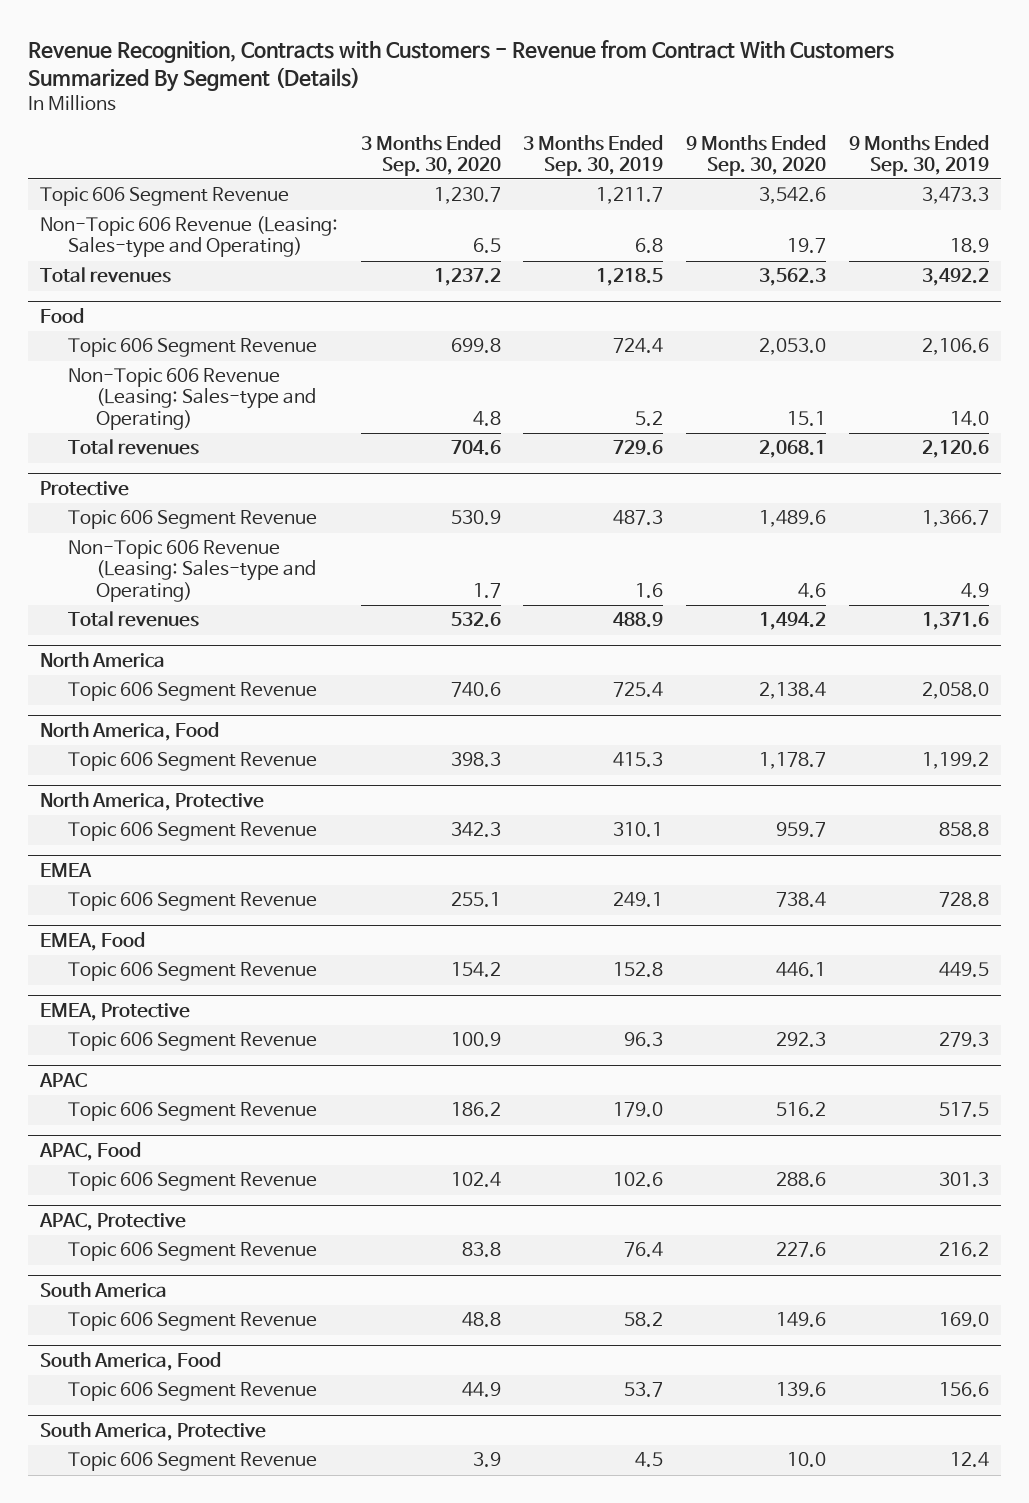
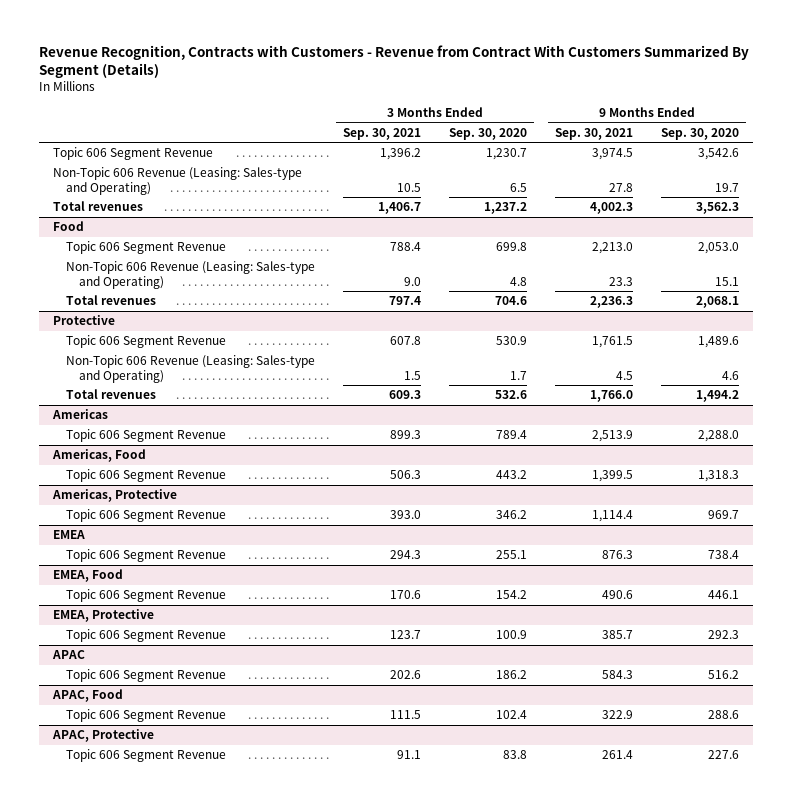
- | 3 Months Ended Sep. 30, 2020 | 3 Months Ended Sep. 30, 2019 | 9 Months Ended Sep. 30, 2020 | 9 Months Ended Sep. 30, 2019
+ | 3 Months Ended Sep. 30, 2021 | 3 Months Ended Sep. 30, 2020 | 9 Months Ended Sep. 30, 2021 | 9 Months Ended Sep. 30, 2020
- North America
- Topic 606 Segment Revenue | 740.6 | 725.4 | 2,138.4 | 2,058.0
- North America, Food
- Topic 606 Segment Revenue | 398.3 | 415.3 | 1,178.7 | 1,199.2
- North America, Protective
- Topic 606 Segment Revenue | 342.3 | 310.1 | 959.7 | 858.8
+ Americas
+ Topic 606 Segment Revenue | 899.3 | 789.4 | 2,513.9 | 2,288.0
+ Americas, Food
+ Topic 606 Segment Revenue | 506.3 | 443.2 | 1,399.5 | 1,318.3
+ Americas, Protective
+ Topic 606 Segment Revenue | 393.0 | 346.2 | 1,114.4 | 969.7
- South America
- Topic 606 Segment Revenue | 48.8 | 58.2 | 149.6 | 169.0
- South America, Food
- Topic 606 Segment Revenue | 44.9 | 53.7 | 139.6 | 156.6
- South America, Protective
- Topic 606 Segment Revenue | 3.9 | 4.5 | 10.0 | 12.4

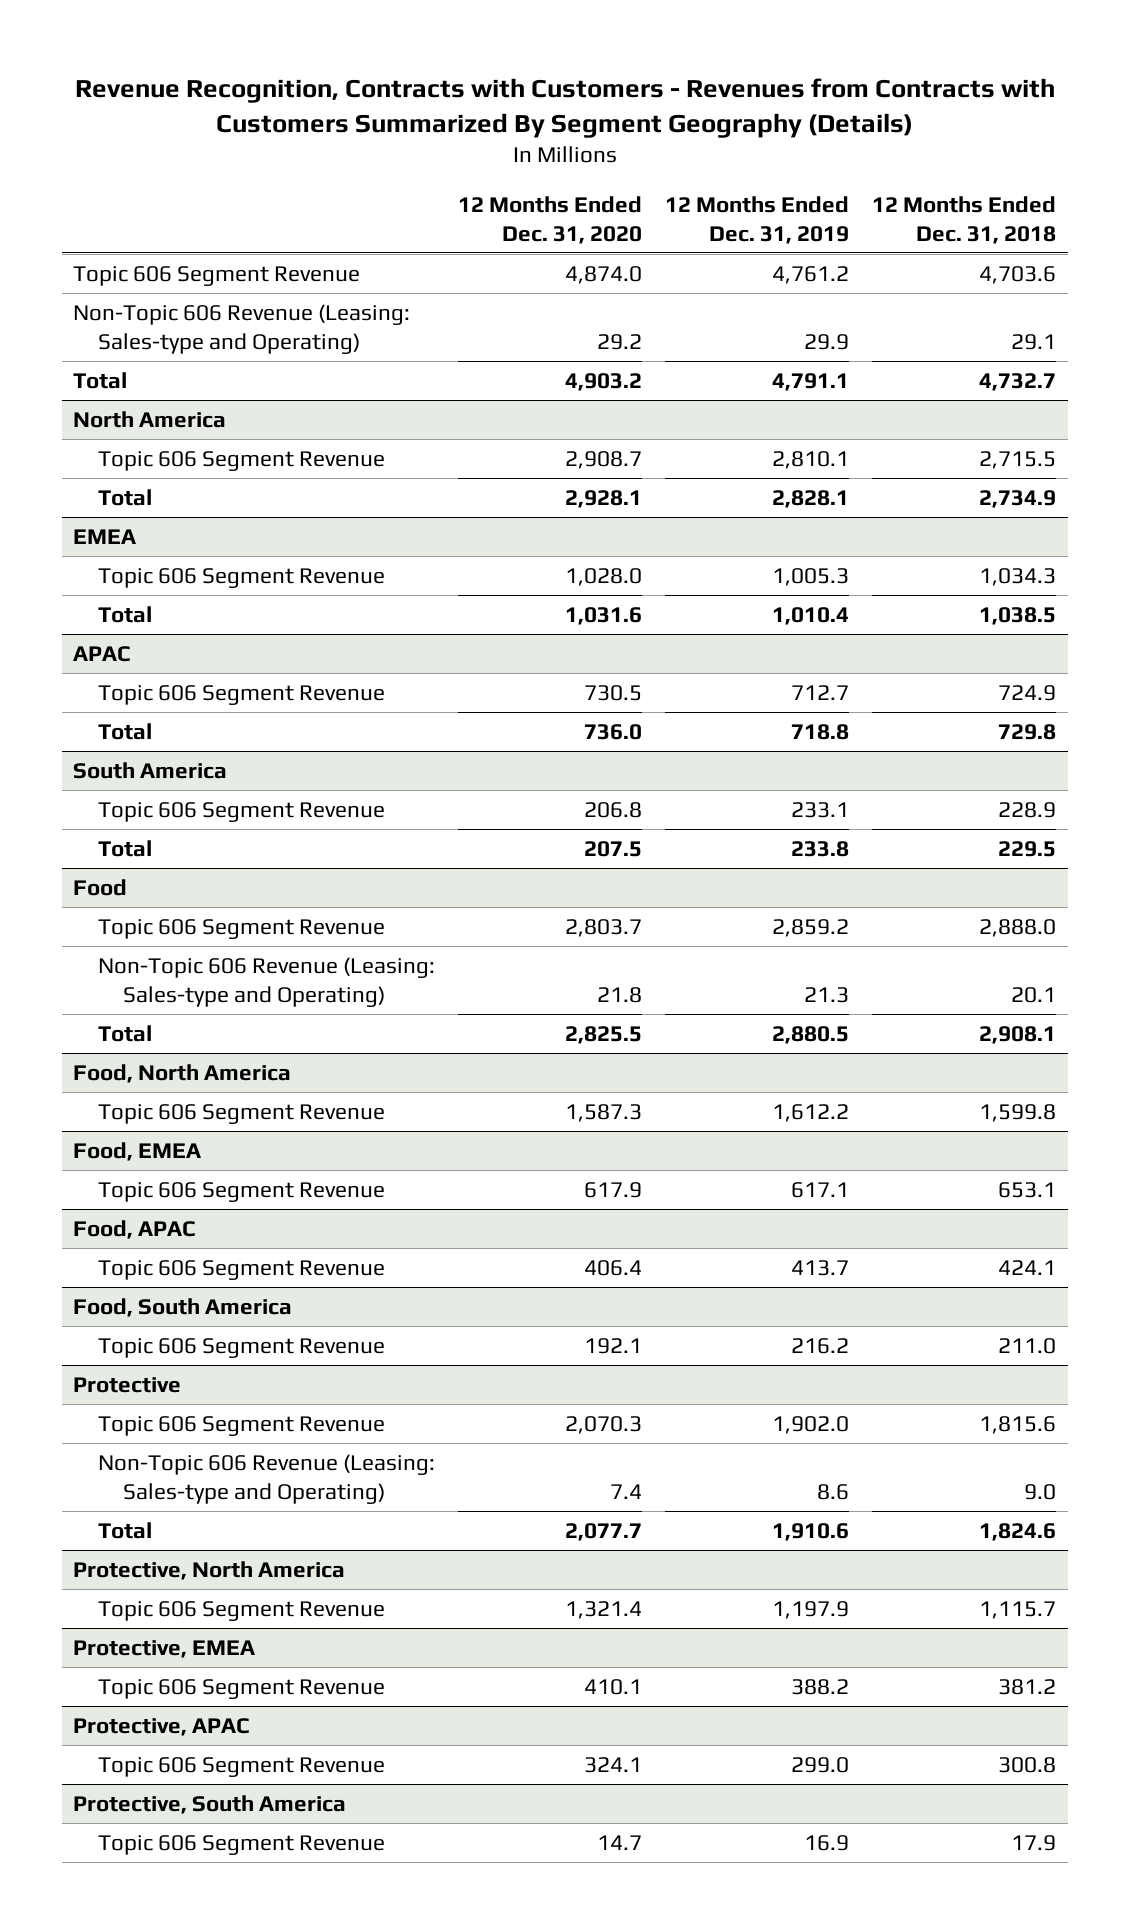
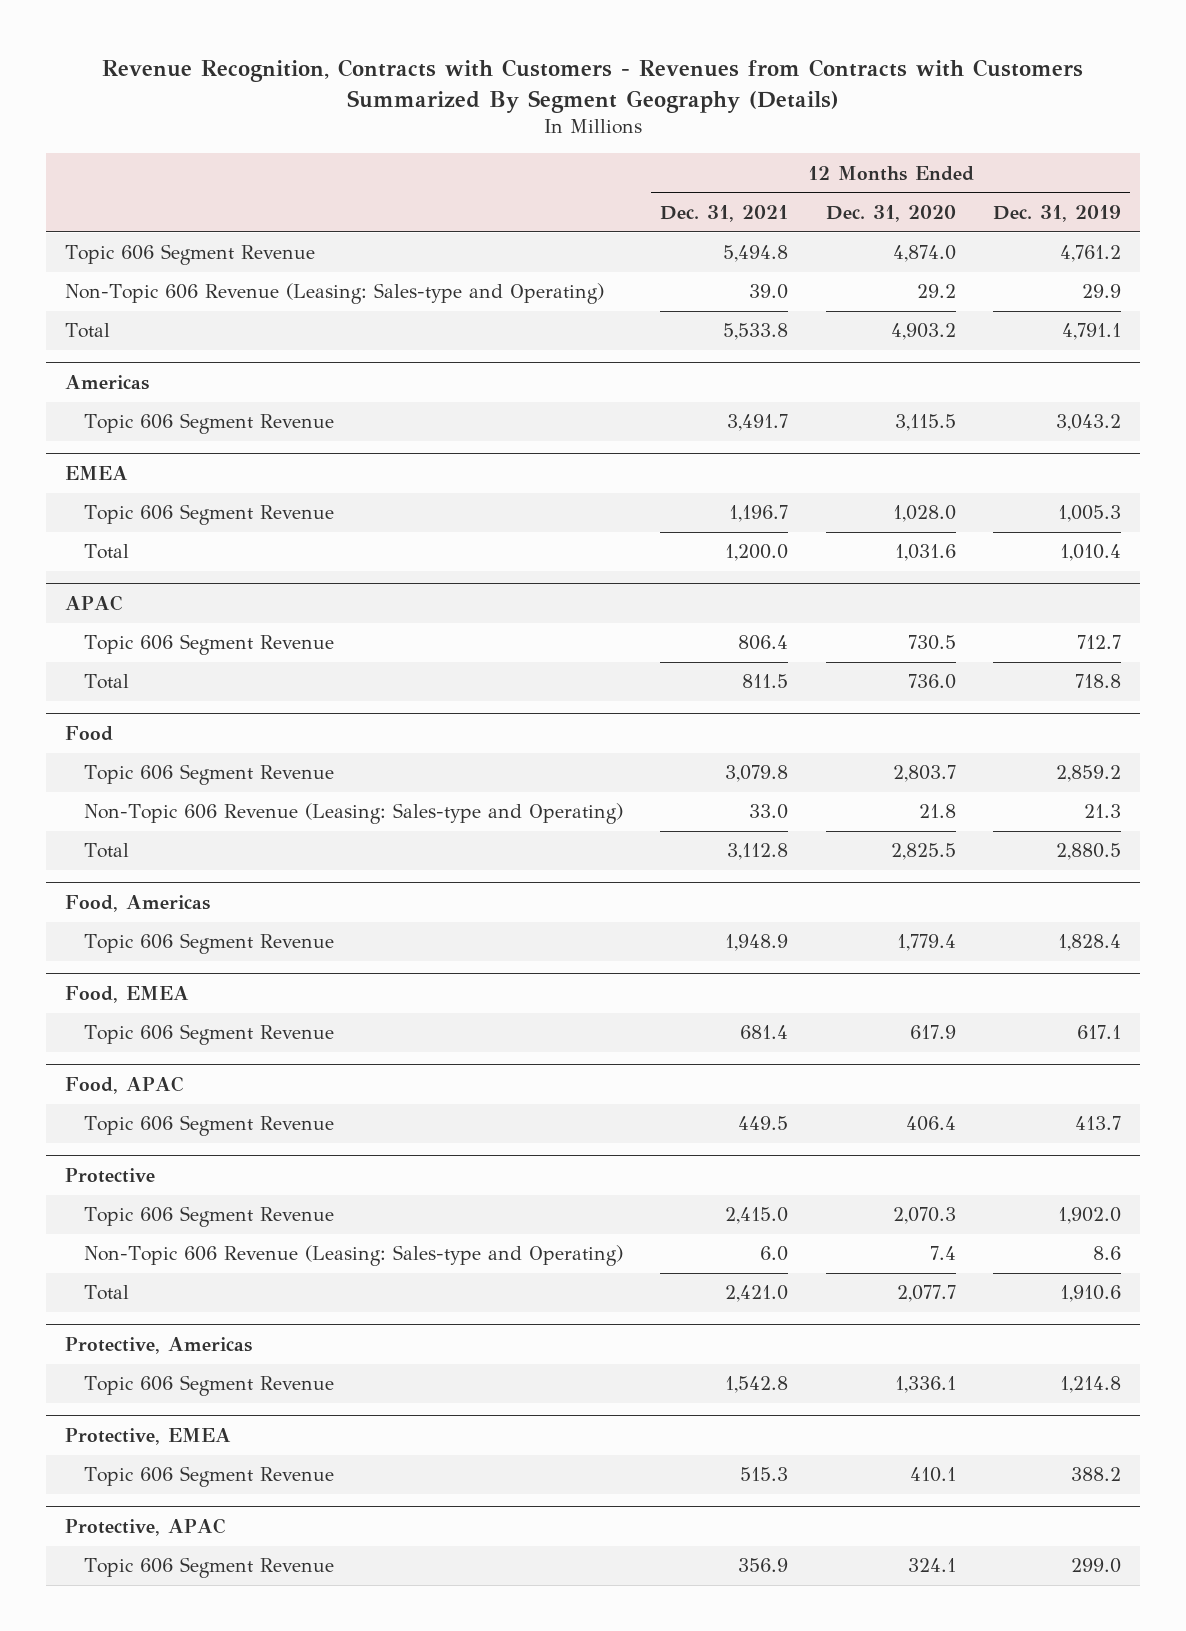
- | 12 Months Ended Dec. 31, 2020 | 12 Months Ended Dec. 31, 2019 | 12 Months Ended Dec. 31, 2018
+ | 12 Months Ended Dec. 31, 2021 | 12 Months Ended Dec. 31, 2020 | 12 Months Ended Dec. 31, 2019
- North America
- Topic 606 Segment Revenue | 2,908.7 | 2,810.1 | 2,715.5
- Total | 2,928.1 | 2,828.1 | 2,734.9
+ Americas
+ Topic 606 Segment Revenue | 3,491.7 | 3,115.5 | 3,043.2
- South America
- Topic 606 Segment Revenue | 206.8 | 233.1 | 228.9
- Total | 207.5 | 233.8 | 229.5
- Food, North America
- Topic 606 Segment Revenue | 1,587.3 | 1,612.2 | 1,599.8
+ Food, Americas
+ Topic 606 Segment Revenue | 1,948.9 | 1,779.4 | 1,828.4
- Food, South America
- Topic 606 Segment Revenue | 192.1 | 216.2 | 211.0
- Protective, North America
- Topic 606 Segment Revenue | 1,321.4 | 1,197.9 | 1,115.7
+ Protective, Americas
+ Topic 606 Segment Revenue | 1,542.8 | 1,336.1 | 1,214.8
- Protective, South America
- Topic 606 Segment Revenue | 14.7 | 16.9 | 17.9

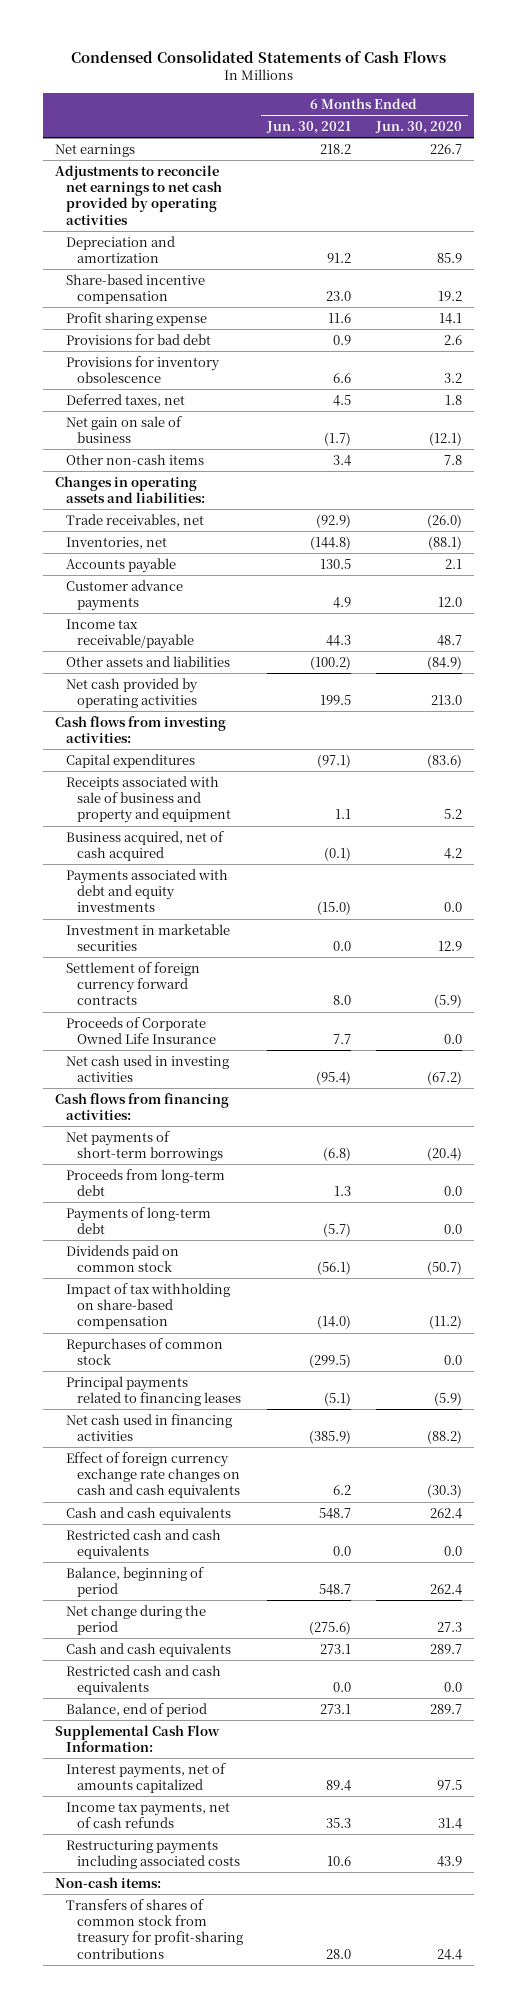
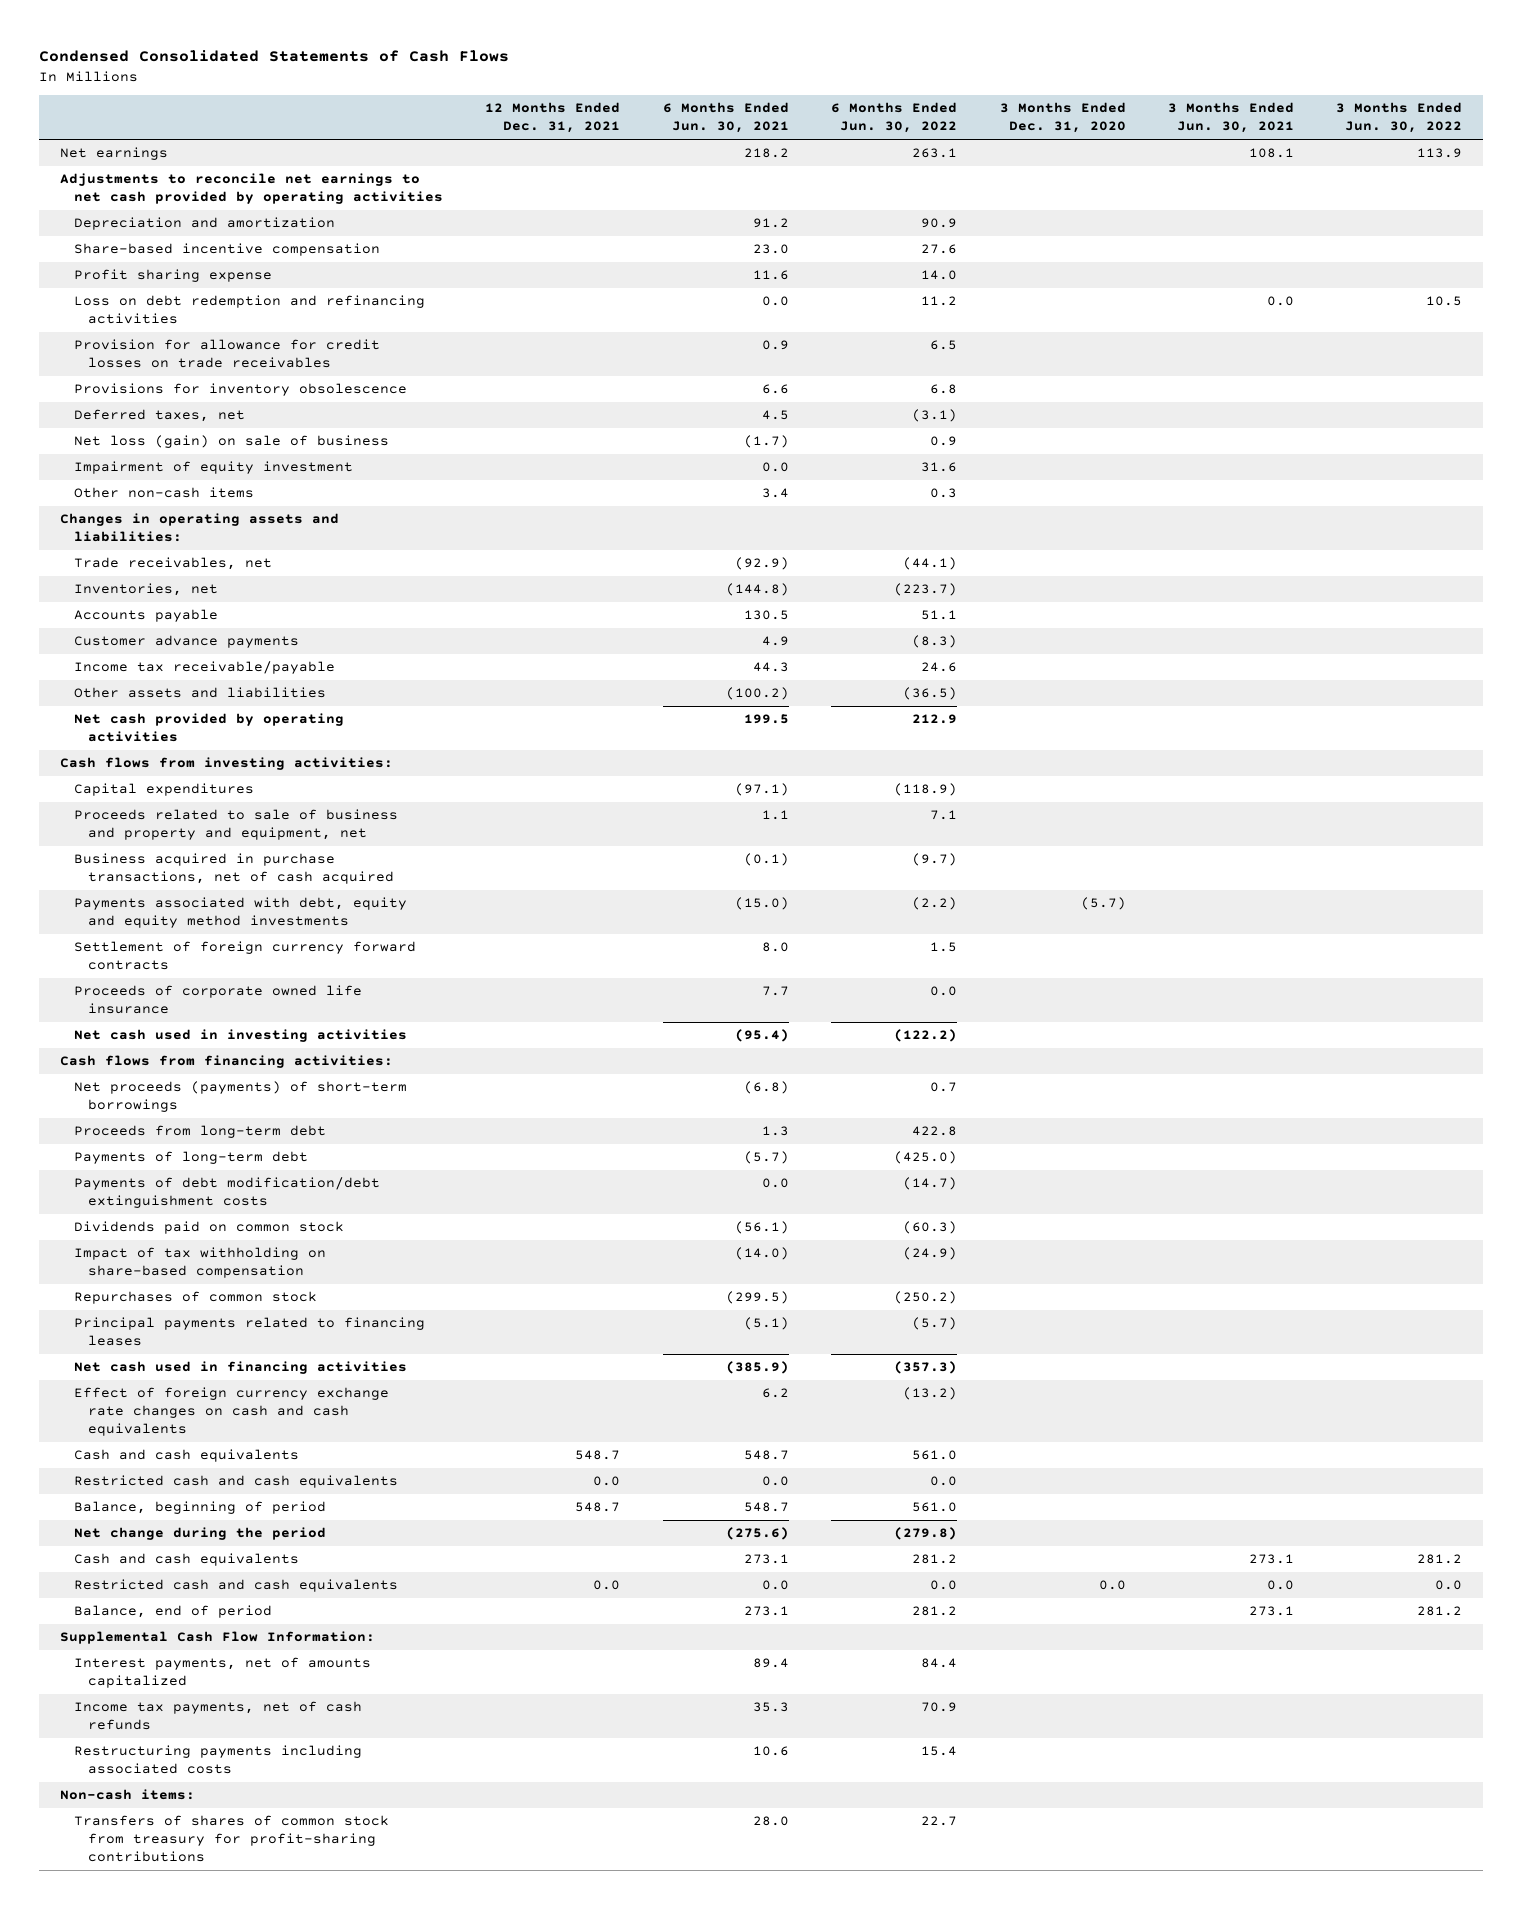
- | 6 Months Ended Jun. 30, 2021 | 6 Months Ended Jun. 30, 2020
+ | 12 Months Ended Dec. 31, 2021 | 6 Months Ended Jun. 30, 2021 | 6 Months Ended Jun. 30, 2022 | 3 Months Ended Dec. 31, 2020 | 3 Months Ended Jun. 30, 2021 | 3 Months Ended Jun. 30, 2022
- Provisions for bad debt | 0.9 | 2.6
+ Loss on debt redemption and refinancing activities | | 0.0 | 11.2 | | 0.0 | 10.5
+ Provision for allowance for credit losses on trade receivables | | 0.9 | 6.5 | | |
- Net gain on sale of business | (1.7) | (12.1)
+ Net loss (gain) on sale of business | | (1.7) | 0.9 | | |
+ Impairment of equity investment | | 0.0 | 31.6 | | |
- Receipts associated with sale of business and property and equipment | 1.1 | 5.2
- Business acquired, net of cash acquired | (0.1) | 4.2
- Payments associated with debt and equity investments | (15.0) | 0.0
- Investment in marketable securities | 0.0 | 12.9
+ Proceeds related to sale of business and property and equipment, net | | 1.1 | 7.1 | | |
+ Business acquired in purchase transactions, net of cash acquired | | (0.1) | (9.7) | | |
+ Payments associated with debt, equity and equity method investments | | (15.0) | (2.2) | (5.7) | |
- Proceeds of Corporate Owned Life Insurance | 7.7 | 0.0
+ Proceeds of corporate owned life insurance | | 7.7 | 0.0 | | |
- Net payments of short-term borrowings | (6.8) | (20.4)
+ Net proceeds (payments) of short-term borrowings | | (6.8) | 0.7 | | |
+ Payments of debt modification/debt extinguishment costs | | 0.0 | (14.7) | | |

